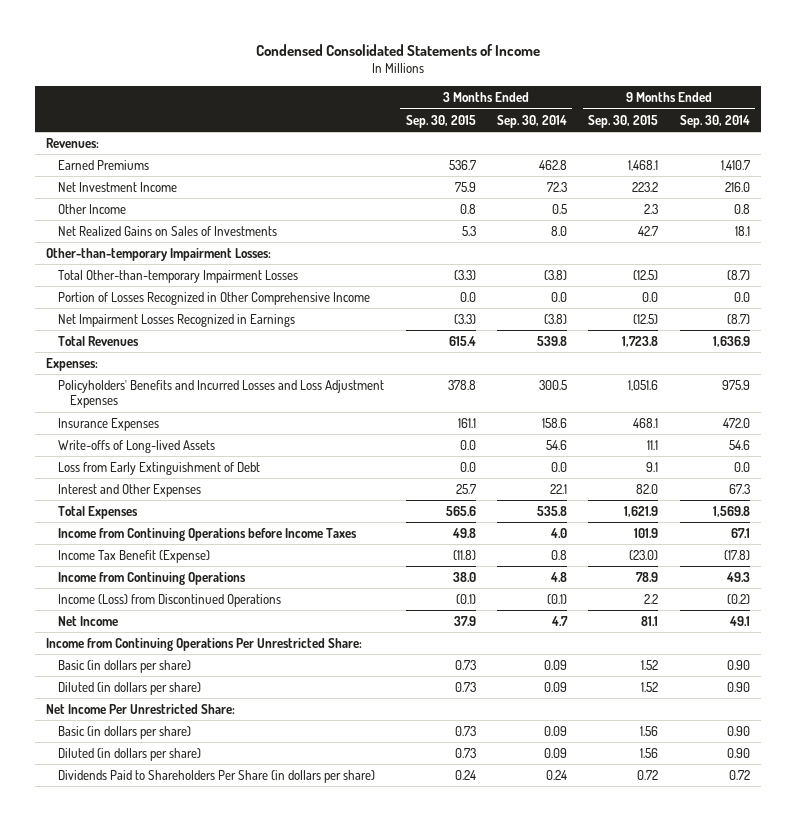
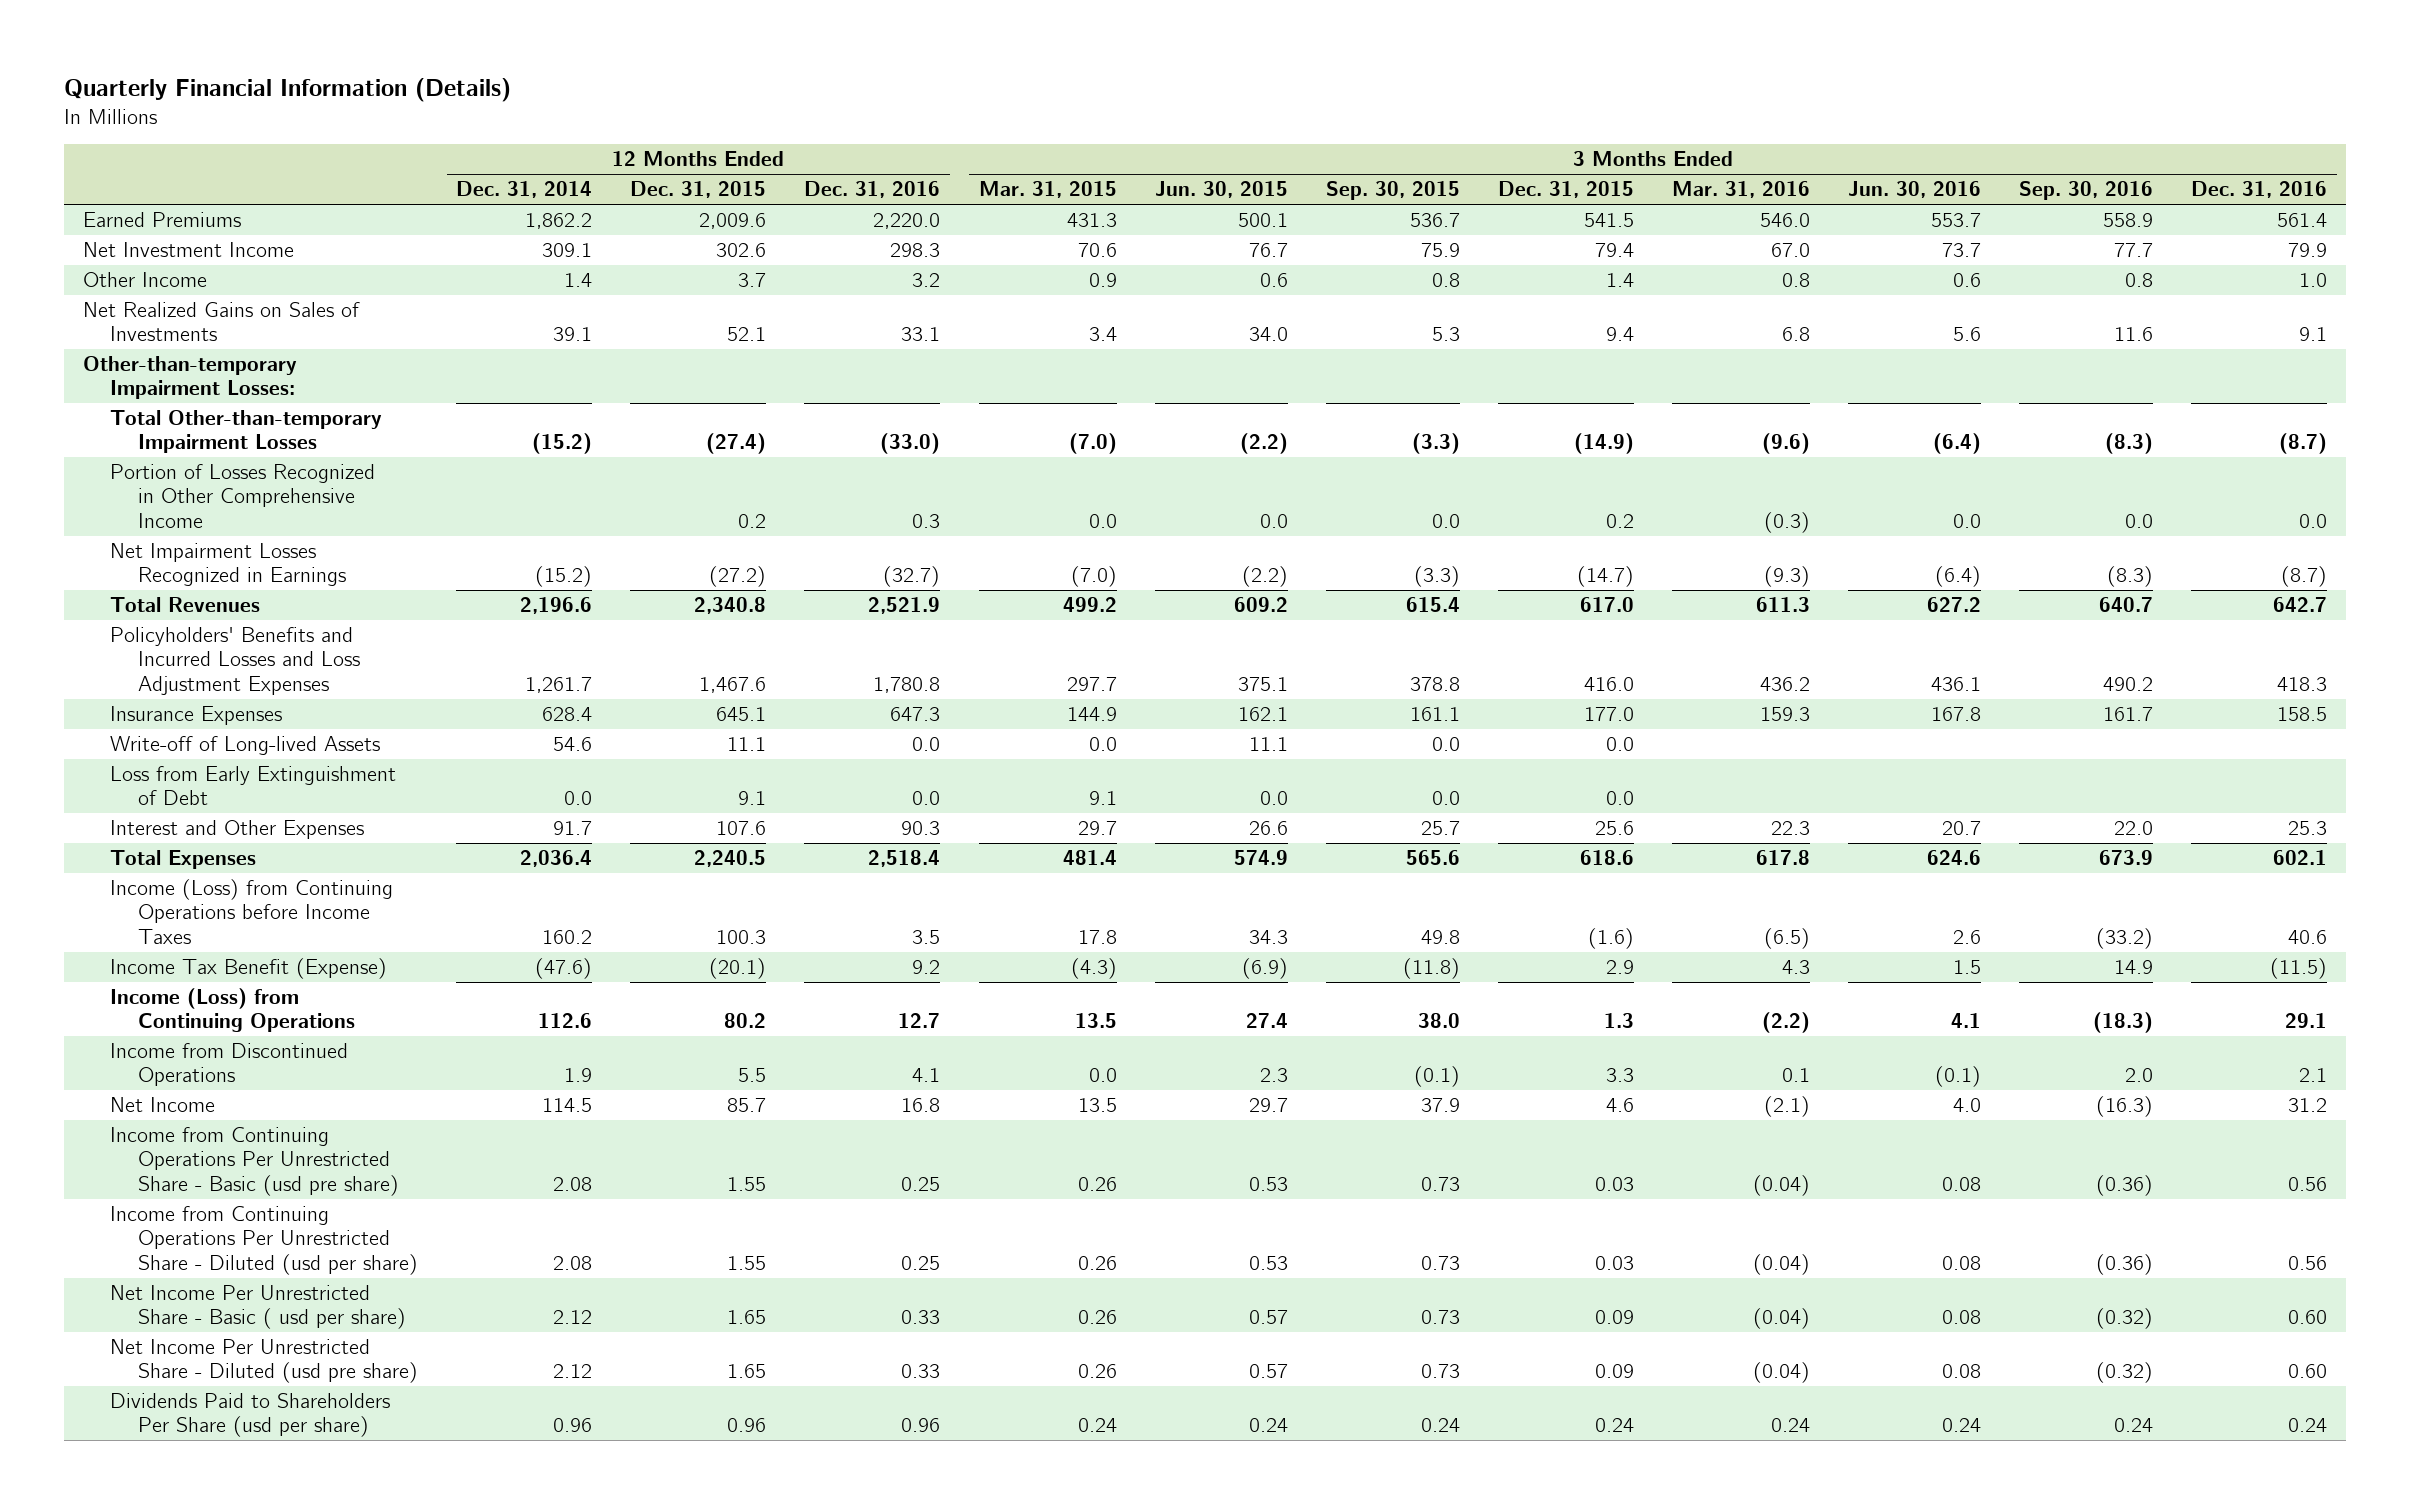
- Condensed Consolidated Statements of Income
+ Quarterly Financial Information (Details)
- | 3 Months Ended Sep. 30, 2015 | 3 Months Ended Sep. 30, 2014 | 9 Months Ended Sep. 30, 2015 | 9 Months Ended Sep. 30, 2014
+ | 12 Months Ended Dec. 31, 2014 | 12 Months Ended Dec. 31, 2015 | 12 Months Ended Dec. 31, 2016 | 3 Months Ended Mar. 31, 2015 | 3 Months Ended Jun. 30, 2015 | 3 Months Ended Sep. 30, 2015 | 3 Months Ended Dec. 31, 2015 | 3 Months Ended Mar. 31, 2016 | 3 Months Ended Jun. 30, 2016 | 3 Months Ended Sep. 30, 2016 | 3 Months Ended Dec. 31, 2016
- Revenues:
- Expenses:
- Write-offs of Long-lived Assets | 0.0 | 54.6 | 11.1 | 54.6
+ Write-off of Long-lived Assets | 54.6 | 11.1 | 0.0 | 0.0 | 11.1 | 0.0 | 0.0 | | | |
- Income from Continuing Operations before Income Taxes | 49.8 | 4.0 | 101.9 | 67.1
+ Income (Loss) from Continuing Operations before Income Taxes | 160.2 | 100.3 | 3.5 | 17.8 | 34.3 | 49.8 | (1.6) | (6.5) | 2.6 | (33.2) | 40.6
- Income from Continuing Operations | 38.0 | 4.8 | 78.9 | 49.3
- Income (Loss) from Discontinued Operations | (0.1) | (0.1) | 2.2 | (0.2)
+ Income (Loss) from Continuing Operations | 112.6 | 80.2 | 12.7 | 13.5 | 27.4 | 38.0 | 1.3 | (2.2) | 4.1 | (18.3) | 29.1
+ Income from Discontinued Operations | 1.9 | 5.5 | 4.1 | 0.0 | 2.3 | (0.1) | 3.3 | 0.1 | (0.1) | 2.0 | 2.1
- Income from Continuing Operations Per Unrestricted Share:
- Basic (in dollars per share) | 0.73 | 0.09 | 1.52 | 0.90
- Diluted (in dollars per share) | 0.73 | 0.09 | 1.52 | 0.90
- Net Income Per Unrestricted Share:
- Basic (in dollars per share) | 0.73 | 0.09 | 1.56 | 0.90
- Diluted (in dollars per share) | 0.73 | 0.09 | 1.56 | 0.90
- Dividends Paid to Shareholders Per Share (in dollars per share) | 0.24 | 0.24 | 0.72 | 0.72
+ Income from Continuing Operations Per Unrestricted Share - Basic (usd pre share) | 2.08 | 1.55 | 0.25 | 0.26 | 0.53 | 0.73 | 0.03 | (0.04) | 0.08 | (0.36) | 0.56
+ Income from Continuing Operations Per Unrestricted Share - Diluted (usd per share) | 2.08 | 1.55 | 0.25 | 0.26 | 0.53 | 0.73 | 0.03 | (0.04) | 0.08 | (0.36) | 0.56
+ Net Income Per Unrestricted Share - Basic ( usd per share) | 2.12 | 1.65 | 0.33 | 0.26 | 0.57 | 0.73 | 0.09 | (0.04) | 0.08 | (0.32) | 0.60
+ Net Income Per Unrestricted Share - Diluted (usd pre share) | 2.12 | 1.65 | 0.33 | 0.26 | 0.57 | 0.73 | 0.09 | (0.04) | 0.08 | (0.32) | 0.60
+ Dividends Paid to Shareholders Per Share (usd per share) | 0.96 | 0.96 | 0.96 | 0.24 | 0.24 | 0.24 | 0.24 | 0.24 | 0.24 | 0.24 | 0.24

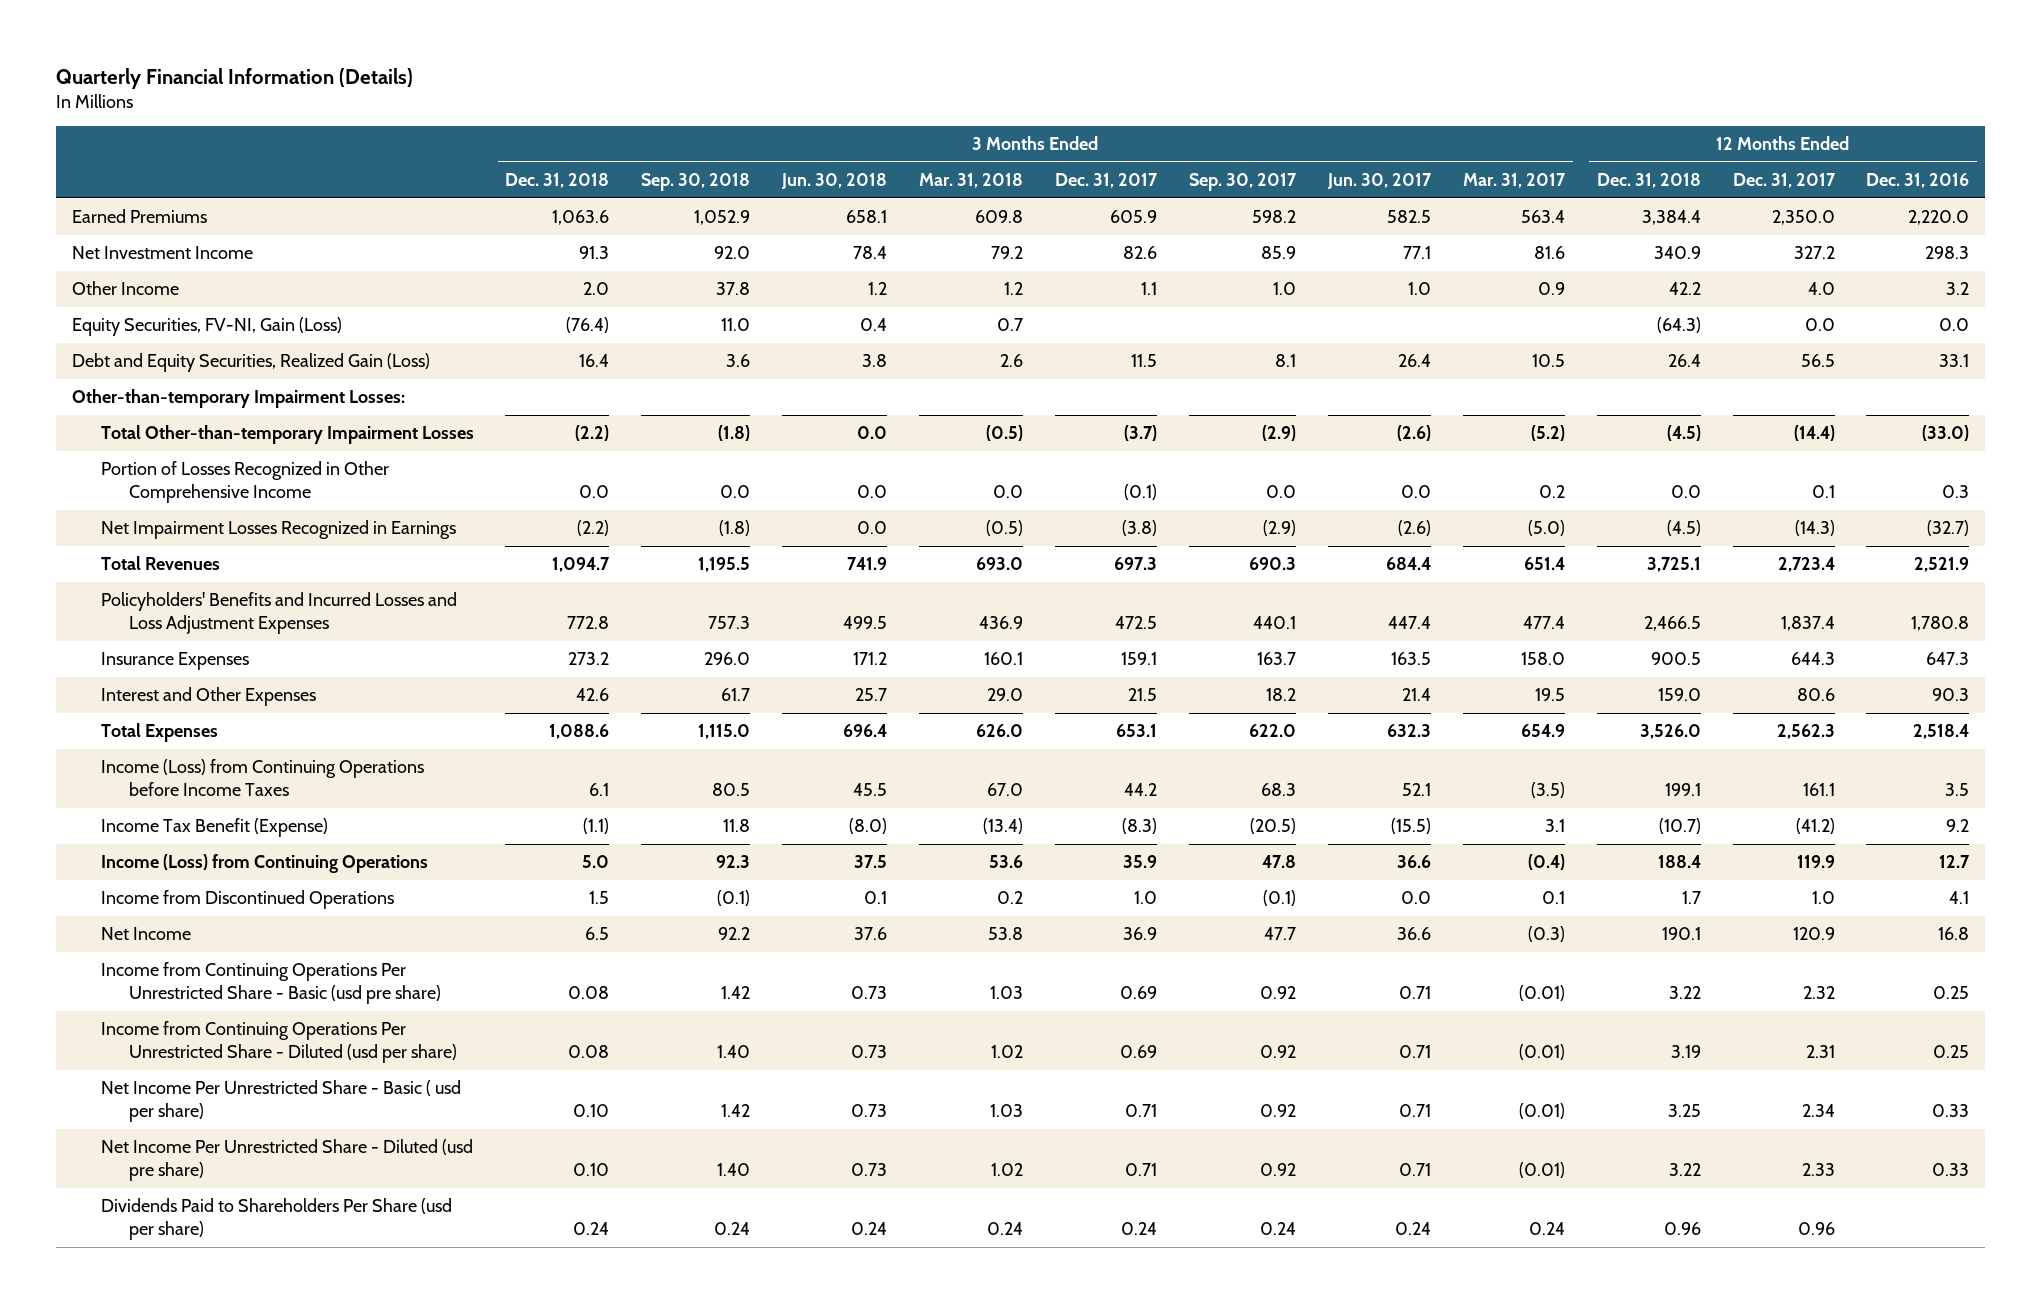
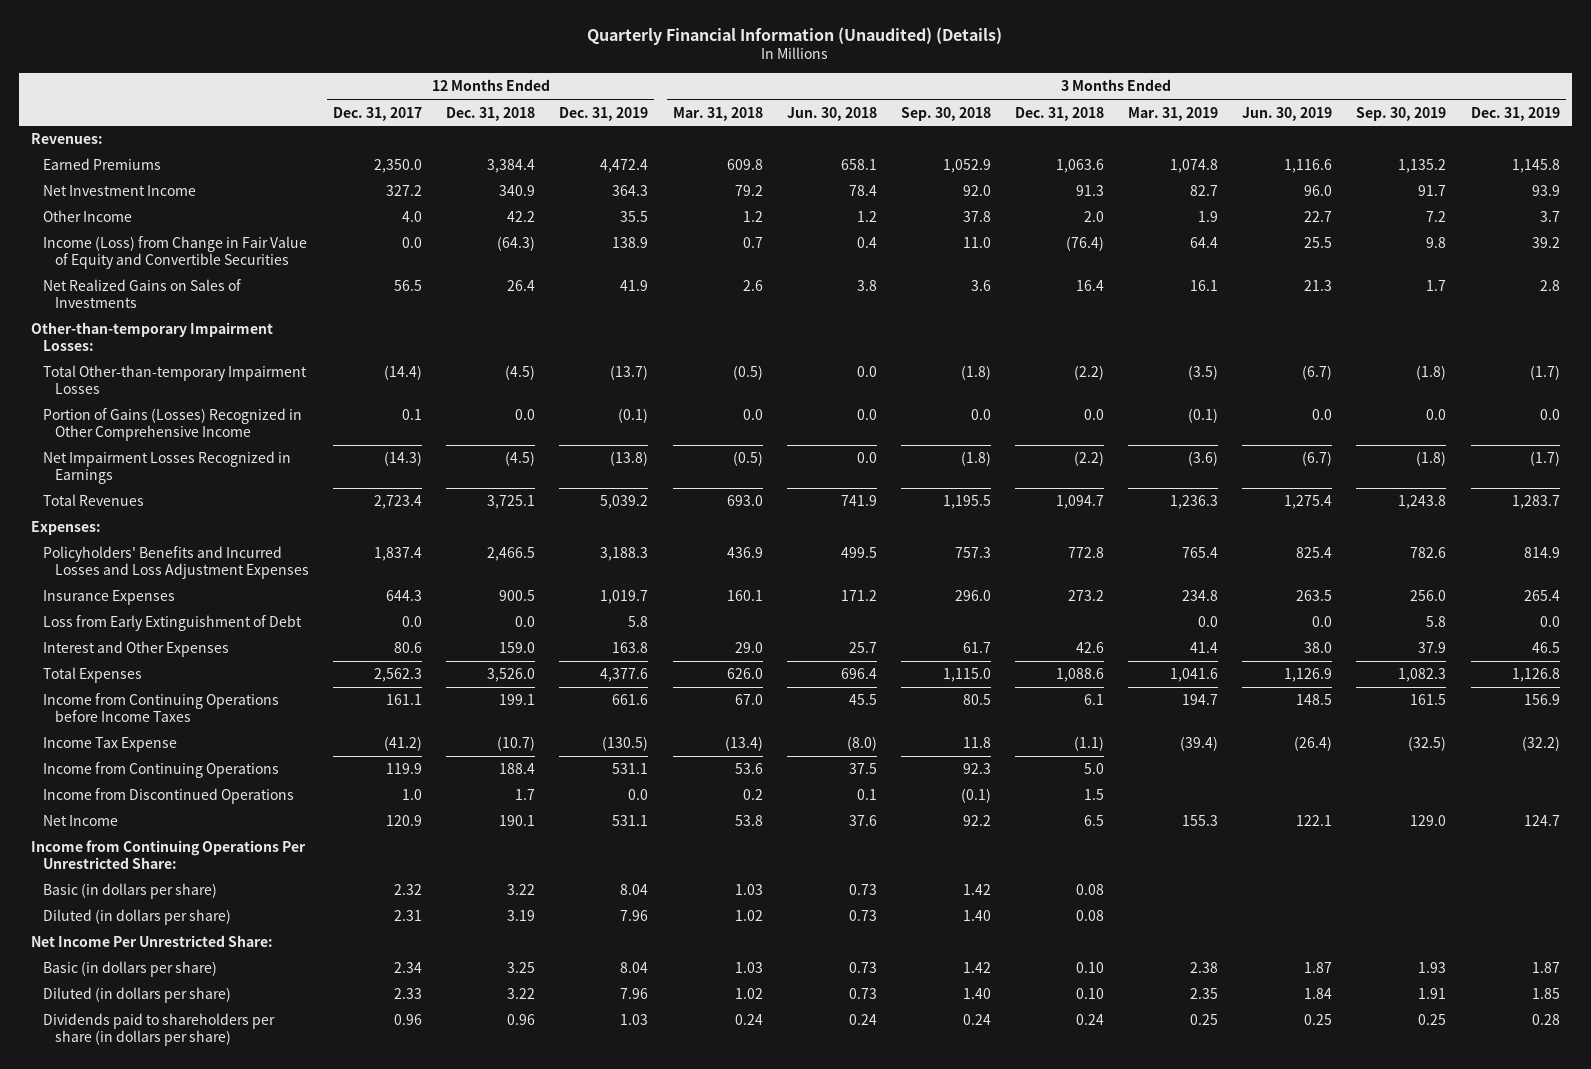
- Quarterly Financial Information (Details)
+ Quarterly Financial Information (Unaudited) (Details)
- | 3 Months Ended Dec. 31, 2018 | 3 Months Ended Sep. 30, 2018 | 3 Months Ended Jun. 30, 2018 | 3 Months Ended Mar. 31, 2018 | 3 Months Ended Dec. 31, 2017 | 3 Months Ended Sep. 30, 2017 | 3 Months Ended Jun. 30, 2017 | 3 Months Ended Mar. 31, 2017 | 12 Months Ended Dec. 31, 2018 | 12 Months Ended Dec. 31, 2017 | 12 Months Ended Dec. 31, 2016
+ | 12 Months Ended Dec. 31, 2017 | 12 Months Ended Dec. 31, 2018 | 12 Months Ended Dec. 31, 2019 | 3 Months Ended Mar. 31, 2018 | 3 Months Ended Jun. 30, 2018 | 3 Months Ended Sep. 30, 2018 | 3 Months Ended Dec. 31, 2018 | 3 Months Ended Mar. 31, 2019 | 3 Months Ended Jun. 30, 2019 | 3 Months Ended Sep. 30, 2019 | 3 Months Ended Dec. 31, 2019
+ Revenues:
- Equity Securities, FV-NI, Gain (Loss) | (76.4) | 11.0 | 0.4 | 0.7 | | | | | (64.3) | 0.0 | 0.0
- Debt and Equity Securities, Realized Gain (Loss) | 16.4 | 3.6 | 3.8 | 2.6 | 11.5 | 8.1 | 26.4 | 10.5 | 26.4 | 56.5 | 33.1
+ Income (Loss) from Change in Fair Value of Equity and Convertible Securities | 0.0 | (64.3) | 138.9 | 0.7 | 0.4 | 11.0 | (76.4) | 64.4 | 25.5 | 9.8 | 39.2
+ Net Realized Gains on Sales of Investments | 56.5 | 26.4 | 41.9 | 2.6 | 3.8 | 3.6 | 16.4 | 16.1 | 21.3 | 1.7 | 2.8
- Portion of Losses Recognized in Other Comprehensive Income | 0.0 | 0.0 | 0.0 | 0.0 | (0.1) | 0.0 | 0.0 | 0.2 | 0.0 | 0.1 | 0.3
+ Portion of Gains (Losses) Recognized in Other Comprehensive Income | 0.1 | 0.0 | (0.1) | 0.0 | 0.0 | 0.0 | 0.0 | (0.1) | 0.0 | 0.0 | 0.0
+ Expenses:
+ Loss from Early Extinguishment of Debt | 0.0 | 0.0 | 5.8 | | | | | 0.0 | 0.0 | 5.8 | 0.0
- Income (Loss) from Continuing Operations before Income Taxes | 6.1 | 80.5 | 45.5 | 67.0 | 44.2 | 68.3 | 52.1 | (3.5) | 199.1 | 161.1 | 3.5
- Income Tax Benefit (Expense) | (1.1) | 11.8 | (8.0) | (13.4) | (8.3) | (20.5) | (15.5) | 3.1 | (10.7) | (41.2) | 9.2
- Income (Loss) from Continuing Operations | 5.0 | 92.3 | 37.5 | 53.6 | 35.9 | 47.8 | 36.6 | (0.4) | 188.4 | 119.9 | 12.7
+ Income from Continuing Operations before Income Taxes | 161.1 | 199.1 | 661.6 | 67.0 | 45.5 | 80.5 | 6.1 | 194.7 | 148.5 | 161.5 | 156.9
+ Income Tax Expense | (41.2) | (10.7) | (130.5) | (13.4) | (8.0) | 11.8 | (1.1) | (39.4) | (26.4) | (32.5) | (32.2)
+ Income from Continuing Operations | 119.9 | 188.4 | 531.1 | 53.6 | 37.5 | 92.3 | 5.0 | | | |
- Income from Continuing Operations Per Unrestricted Share - Basic (usd pre share) | 0.08 | 1.42 | 0.73 | 1.03 | 0.69 | 0.92 | 0.71 | (0.01) | 3.22 | 2.32 | 0.25
- Income from Continuing Operations Per Unrestricted Share - Diluted (usd per share) | 0.08 | 1.40 | 0.73 | 1.02 | 0.69 | 0.92 | 0.71 | (0.01) | 3.19 | 2.31 | 0.25
- Net Income Per Unrestricted Share - Basic ( usd per share) | 0.10 | 1.42 | 0.73 | 1.03 | 0.71 | 0.92 | 0.71 | (0.01) | 3.25 | 2.34 | 0.33
- Net Income Per Unrestricted Share - Diluted (usd pre share) | 0.10 | 1.40 | 0.73 | 1.02 | 0.71 | 0.92 | 0.71 | (0.01) | 3.22 | 2.33 | 0.33
- Dividends Paid to Shareholders Per Share (usd per share) | 0.24 | 0.24 | 0.24 | 0.24 | 0.24 | 0.24 | 0.24 | 0.24 | 0.96 | 0.96 |
+ Income from Continuing Operations Per Unrestricted Share:
+ Basic (in dollars per share) | 2.32 | 3.22 | 8.04 | 1.03 | 0.73 | 1.42 | 0.08 | | | |
+ Diluted (in dollars per share) | 2.31 | 3.19 | 7.96 | 1.02 | 0.73 | 1.40 | 0.08 | | | |
+ Net Income Per Unrestricted Share:
+ Basic (in dollars per share) | 2.34 | 3.25 | 8.04 | 1.03 | 0.73 | 1.42 | 0.10 | 2.38 | 1.87 | 1.93 | 1.87
+ Diluted (in dollars per share) | 2.33 | 3.22 | 7.96 | 1.02 | 0.73 | 1.40 | 0.10 | 2.35 | 1.84 | 1.91 | 1.85
+ Dividends paid to shareholders per share (in dollars per share) | 0.96 | 0.96 | 1.03 | 0.24 | 0.24 | 0.24 | 0.24 | 0.25 | 0.25 | 0.25 | 0.28

